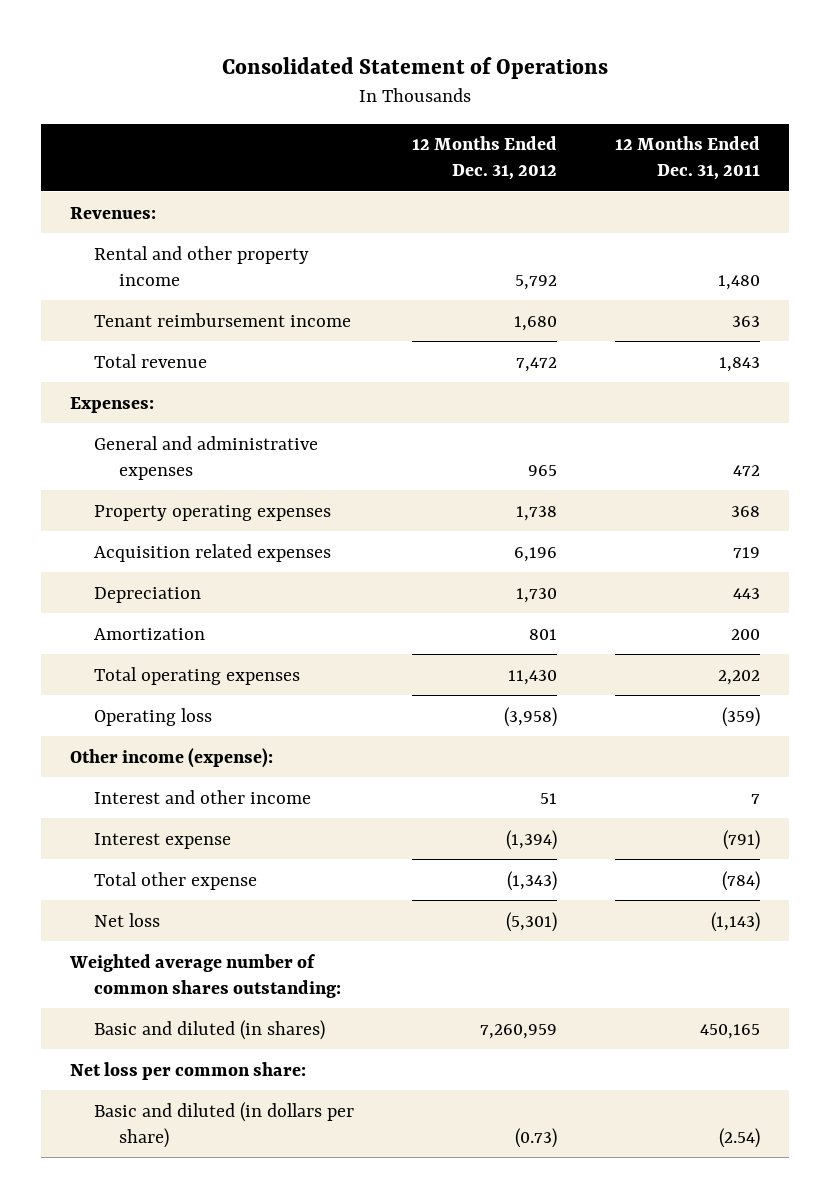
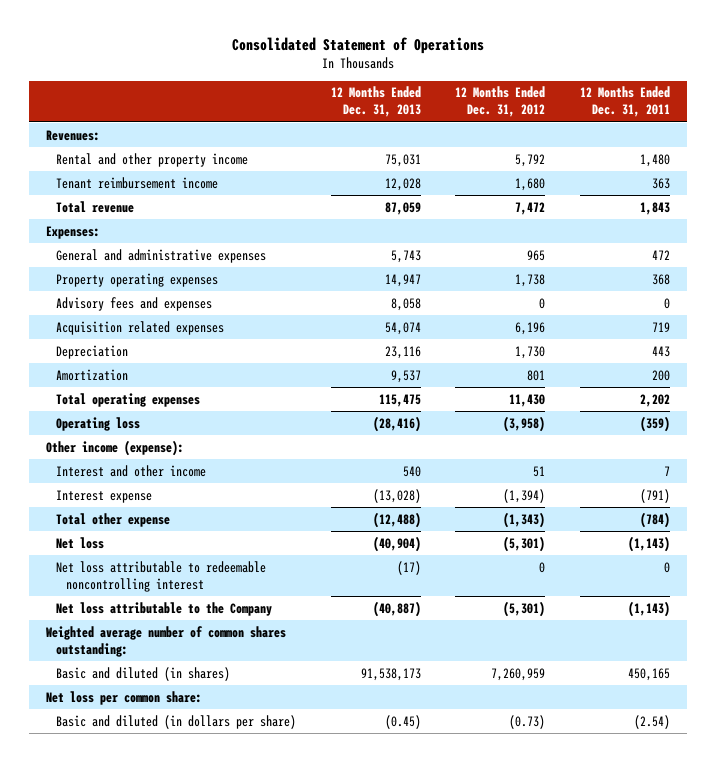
- | 12 Months Ended Dec. 31, 2012 | 12 Months Ended Dec. 31, 2011
+ | 12 Months Ended Dec. 31, 2013 | 12 Months Ended Dec. 31, 2012 | 12 Months Ended Dec. 31, 2011
+ Advisory fees and expenses | 8,058 | 0 | 0
+ Net loss attributable to redeemable noncontrolling interest | (17) | 0 | 0
+ Net loss attributable to the Company | (40,887) | (5,301) | (1,143)

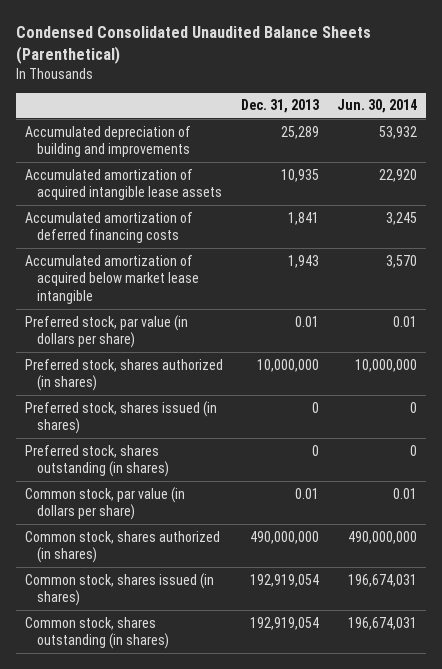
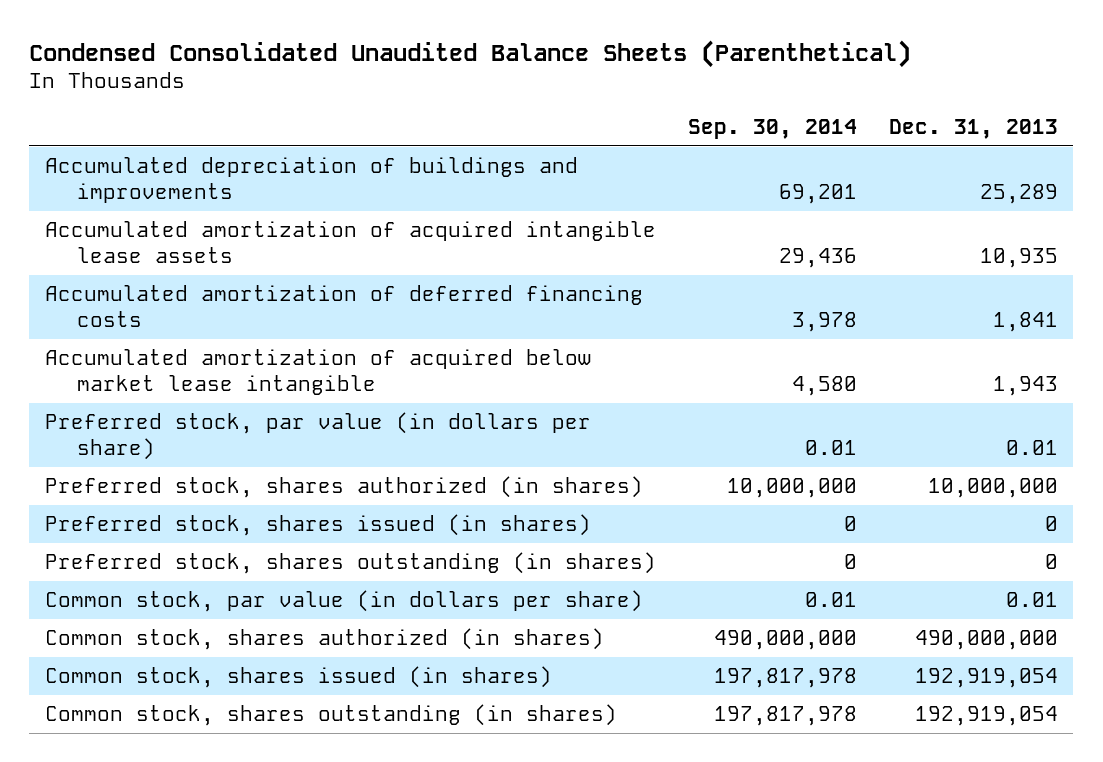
- | Dec. 31, 2013 | Jun. 30, 2014
+ | Sep. 30, 2014 | Dec. 31, 2013
- Accumulated depreciation of building and improvements | 25,289 | 53,932
+ Accumulated depreciation of buildings and improvements | 69,201 | 25,289

